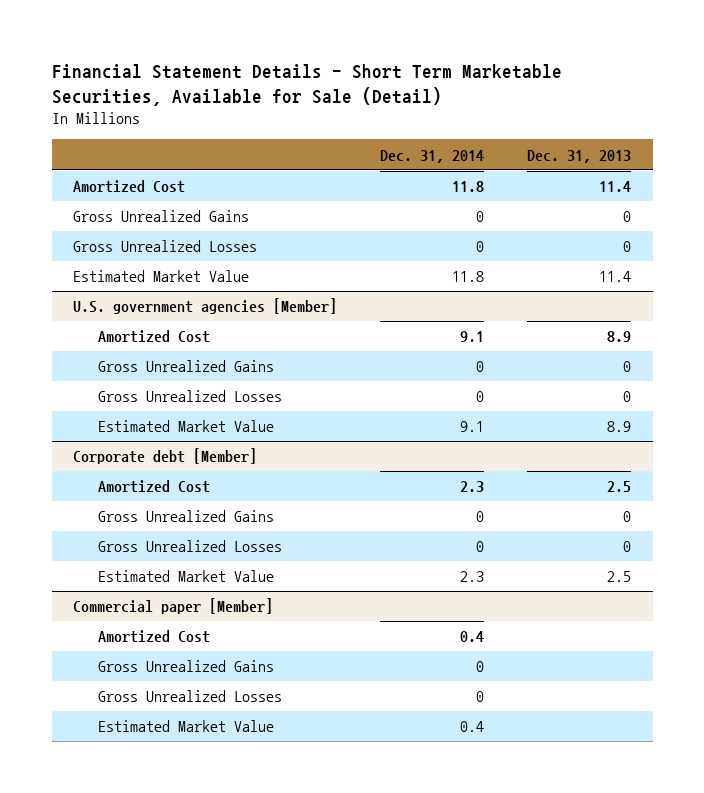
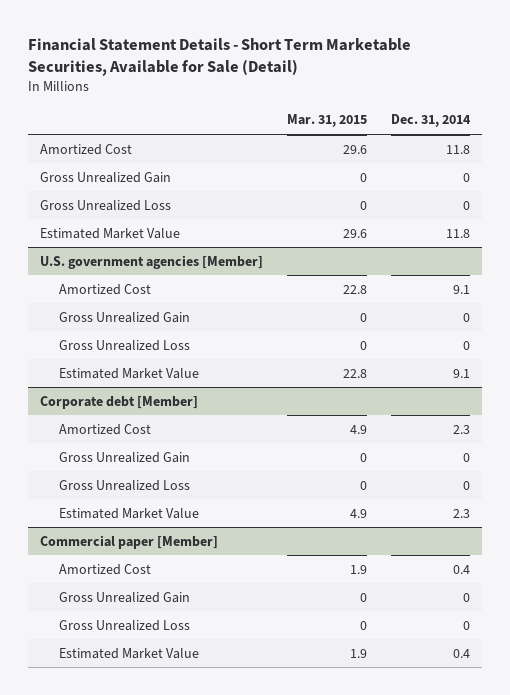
- | Dec. 31, 2014 | Dec. 31, 2013
+ | Mar. 31, 2015 | Dec. 31, 2014
- Gross Unrealized Gains | 0 | 0
- Gross Unrealized Losses | 0 | 0
+ Gross Unrealized Gain | 0 | 0
+ Gross Unrealized Loss | 0 | 0
@ U.S. government agencies [Member]
- Gross Unrealized Gains | 0 | 0
- Gross Unrealized Losses | 0 | 0
+ Gross Unrealized Gain | 0 | 0
+ Gross Unrealized Loss | 0 | 0
@ Corporate debt [Member]
- Gross Unrealized Gains | 0 | 0
- Gross Unrealized Losses | 0 | 0
+ Gross Unrealized Gain | 0 | 0
+ Gross Unrealized Loss | 0 | 0
@ Commercial paper [Member]
- Gross Unrealized Gains | 0 |
- Gross Unrealized Losses | 0 |
+ Gross Unrealized Gain | 0 | 0
+ Gross Unrealized Loss | 0 | 0

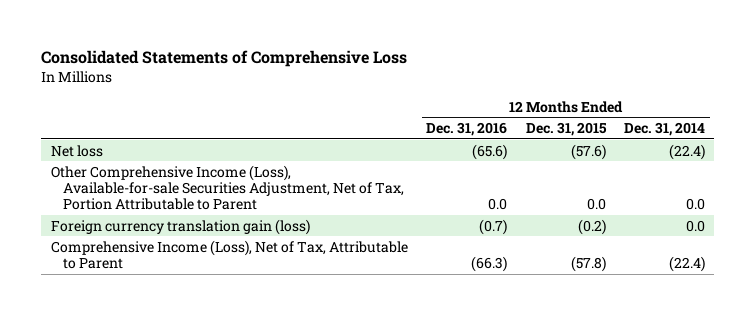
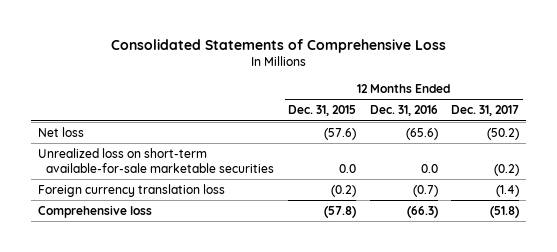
- | 12 Months Ended Dec. 31, 2016 | 12 Months Ended Dec. 31, 2015 | 12 Months Ended Dec. 31, 2014
+ | 12 Months Ended Dec. 31, 2015 | 12 Months Ended Dec. 31, 2016 | 12 Months Ended Dec. 31, 2017
- Other Comprehensive Income (Loss), Available-for-sale Securities Adjustment, Net of Tax, Portion Attributable to Parent | 0.0 | 0.0 | 0.0
- Foreign currency translation gain (loss) | (0.7) | (0.2) | 0.0
- Comprehensive Income (Loss), Net of Tax, Attributable to Parent | (66.3) | (57.8) | (22.4)
+ Unrealized loss on short-term available-for-sale marketable securities | 0.0 | 0.0 | (0.2)
+ Foreign currency translation loss | (0.2) | (0.7) | (1.4)
+ Comprehensive loss | (57.8) | (66.3) | (51.8)

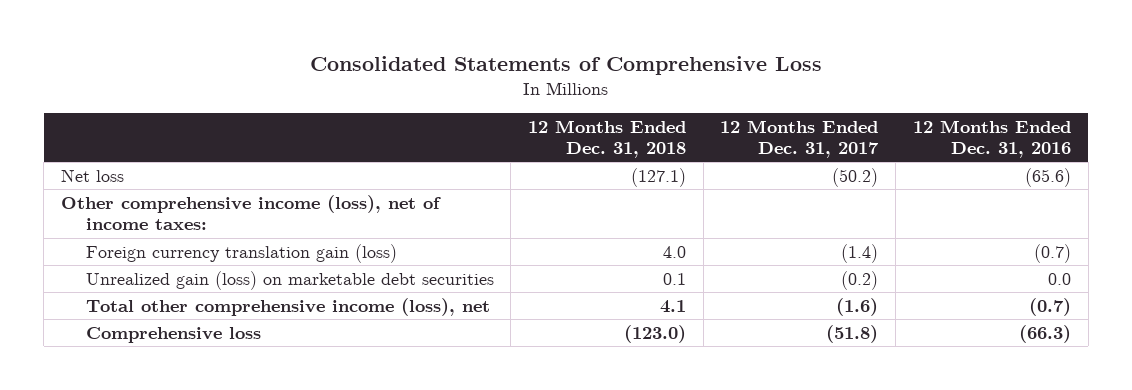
- | 12 Months Ended Dec. 31, 2015 | 12 Months Ended Dec. 31, 2016 | 12 Months Ended Dec. 31, 2017
+ | 12 Months Ended Dec. 31, 2018 | 12 Months Ended Dec. 31, 2017 | 12 Months Ended Dec. 31, 2016
- Unrealized loss on short-term available-for-sale marketable securities | 0.0 | 0.0 | (0.2)
- Foreign currency translation loss | (0.2) | (0.7) | (1.4)
+ Other comprehensive income (loss), net of income taxes:
+ Foreign currency translation gain (loss) | 4.0 | (1.4) | (0.7)
+ Unrealized gain (loss) on marketable debt securities | 0.1 | (0.2) | 0.0
+ Total other comprehensive income (loss), net | 4.1 | (1.6) | (0.7)

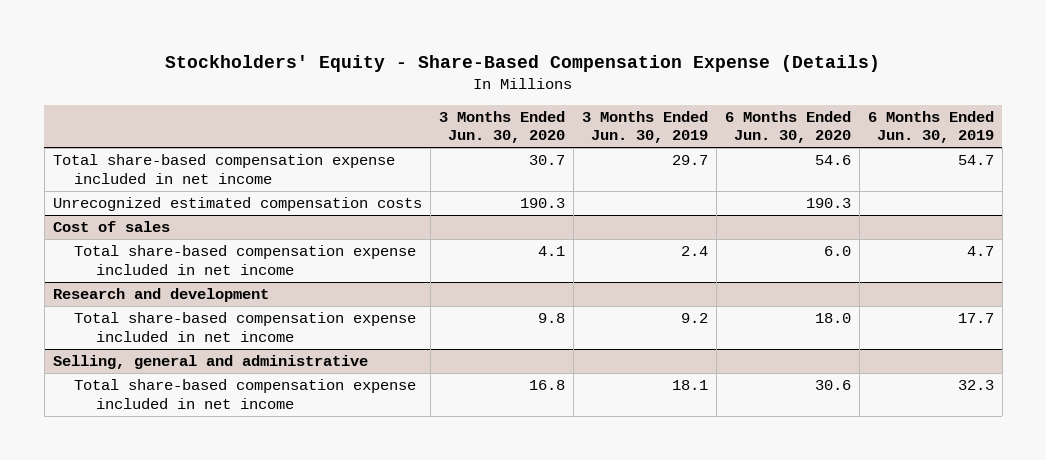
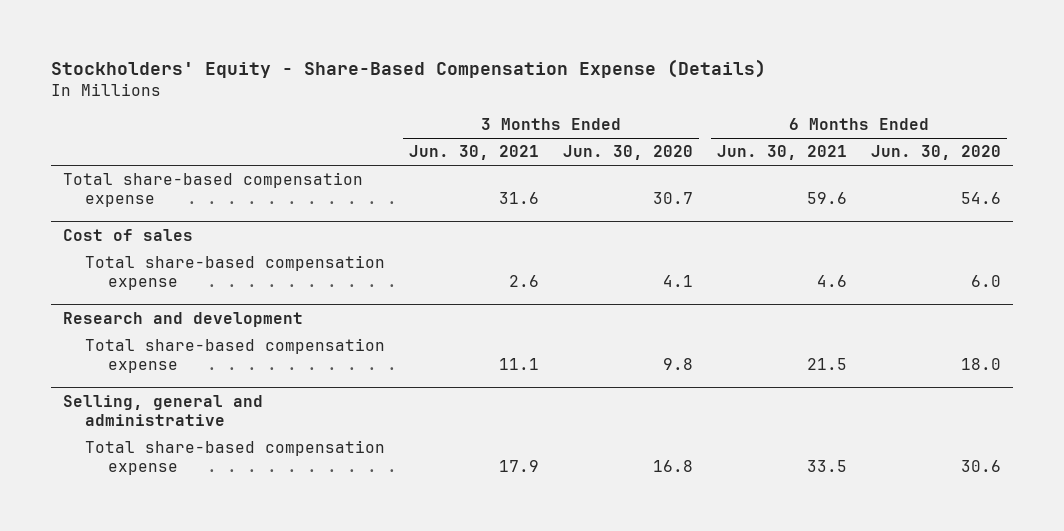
- | 3 Months Ended Jun. 30, 2020 | 3 Months Ended Jun. 30, 2019 | 6 Months Ended Jun. 30, 2020 | 6 Months Ended Jun. 30, 2019
+ | 3 Months Ended Jun. 30, 2021 | 3 Months Ended Jun. 30, 2020 | 6 Months Ended Jun. 30, 2021 | 6 Months Ended Jun. 30, 2020
- Total share-based compensation expense included in net income | 30.7 | 29.7 | 54.6 | 54.7
- Unrecognized estimated compensation costs | 190.3 | | 190.3 |
+ Total share-based compensation expense | 31.6 | 30.7 | 59.6 | 54.6
@ Cost of sales
- Total share-based compensation expense included in net income | 4.1 | 2.4 | 6.0 | 4.7
+ Total share-based compensation expense | 2.6 | 4.1 | 4.6 | 6.0
@ Research and development
- Total share-based compensation expense included in net income | 9.8 | 9.2 | 18.0 | 17.7
+ Total share-based compensation expense | 11.1 | 9.8 | 21.5 | 18.0
@ Selling, general and administrative
- Total share-based compensation expense included in net income | 16.8 | 18.1 | 30.6 | 32.3
+ Total share-based compensation expense | 17.9 | 16.8 | 33.5 | 30.6

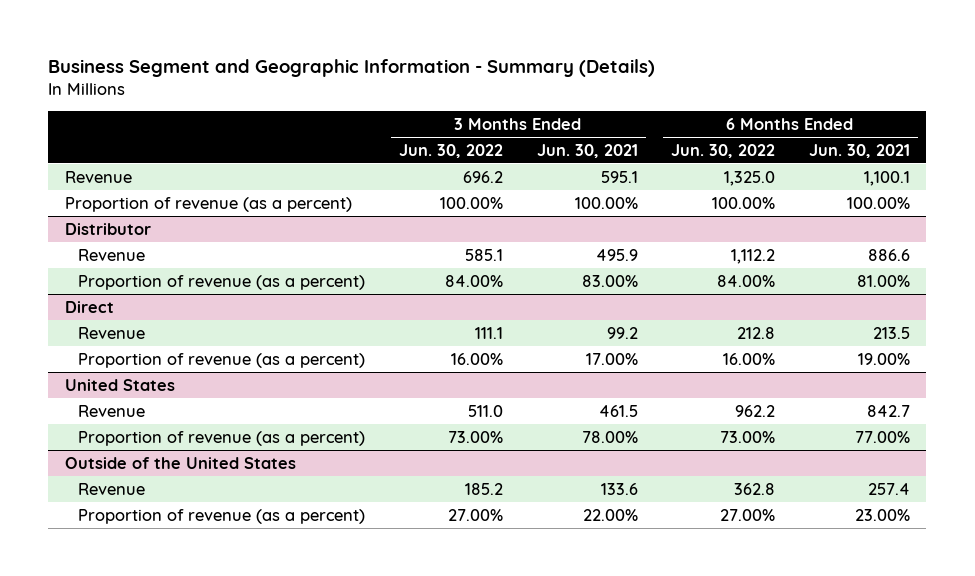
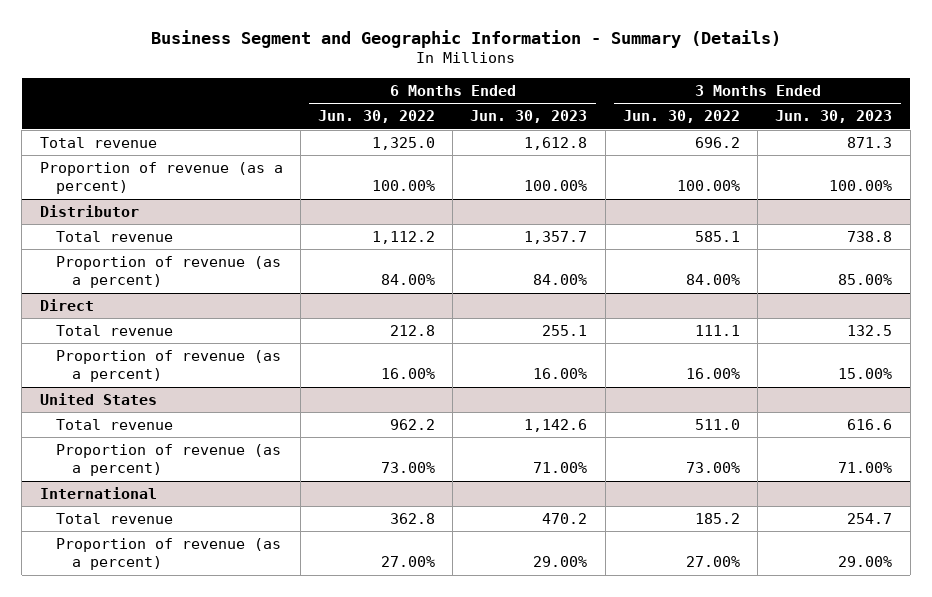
- | 3 Months Ended Jun. 30, 2022 | 3 Months Ended Jun. 30, 2021 | 6 Months Ended Jun. 30, 2022 | 6 Months Ended Jun. 30, 2021
+ | 6 Months Ended Jun. 30, 2022 | 6 Months Ended Jun. 30, 2023 | 3 Months Ended Jun. 30, 2022 | 3 Months Ended Jun. 30, 2023
- Revenue | 696.2 | 595.1 | 1,325.0 | 1,100.1
+ Total revenue | 1,325.0 | 1,612.8 | 696.2 | 871.3
@ Distributor
- Revenue | 585.1 | 495.9 | 1,112.2 | 886.6
+ Total revenue | 1,112.2 | 1,357.7 | 585.1 | 738.8
@ Direct
- Revenue | 111.1 | 99.2 | 212.8 | 213.5
+ Total revenue | 212.8 | 255.1 | 111.1 | 132.5
@ United States
- Revenue | 511.0 | 461.5 | 962.2 | 842.7
+ Total revenue | 962.2 | 1,142.6 | 511.0 | 616.6
- Outside of the United States
- Revenue | 185.2 | 133.6 | 362.8 | 257.4
+ International
+ Total revenue | 362.8 | 470.2 | 185.2 | 254.7

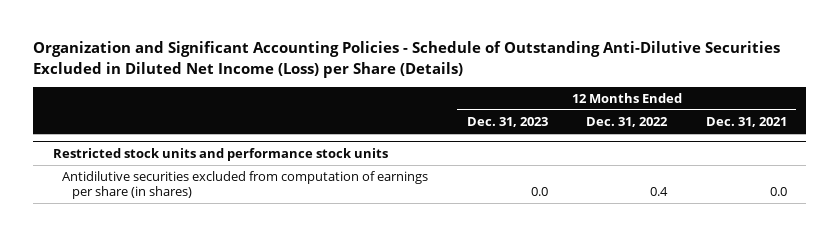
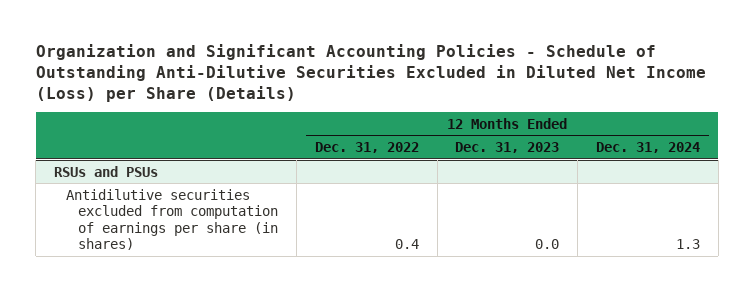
- | 12 Months Ended Dec. 31, 2023 | 12 Months Ended Dec. 31, 2022 | 12 Months Ended Dec. 31, 2021
+ | 12 Months Ended Dec. 31, 2022 | 12 Months Ended Dec. 31, 2023 | 12 Months Ended Dec. 31, 2024
- Restricted stock units and performance stock units
+ RSUs and PSUs

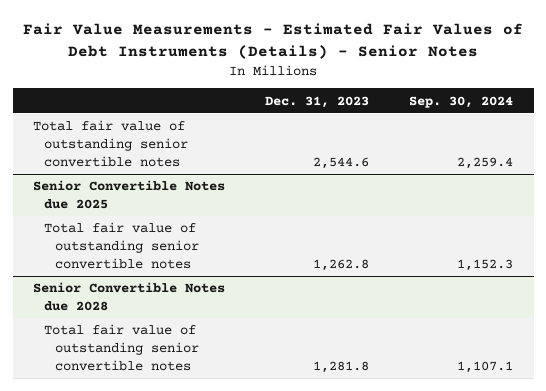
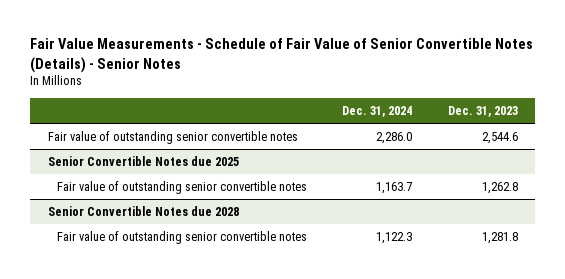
- Fair Value Measurements - Estimated Fair Values of Debt Instruments (Details) - Senior Notes
+ Fair Value Measurements - Schedule of Fair Value of Senior Convertible Notes (Details) - Senior Notes
- | Dec. 31, 2023 | Sep. 30, 2024
+ | Dec. 31, 2024 | Dec. 31, 2023
- Total fair value of outstanding senior convertible notes | 2,544.6 | 2,259.4
+ Fair value of outstanding senior convertible notes | 2,286.0 | 2,544.6
@ Senior Convertible Notes due 2025
- Total fair value of outstanding senior convertible notes | 1,262.8 | 1,152.3
+ Fair value of outstanding senior convertible notes | 1,163.7 | 1,262.8
@ Senior Convertible Notes due 2028
- Total fair value of outstanding senior convertible notes | 1,281.8 | 1,107.1
+ Fair value of outstanding senior convertible notes | 1,122.3 | 1,281.8

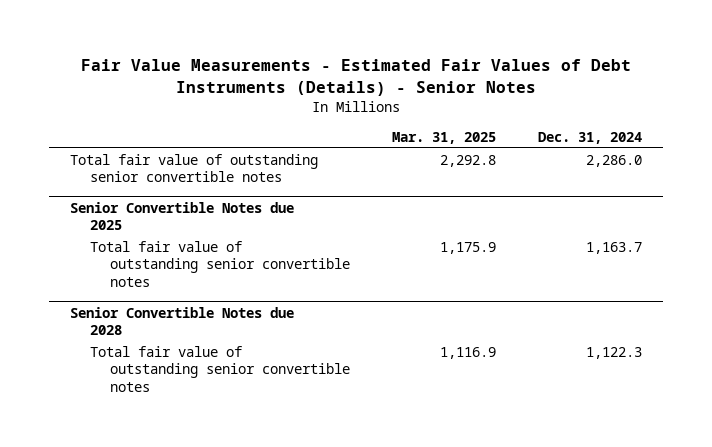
- Fair Value Measurements - Schedule of Fair Value of Senior Convertible Notes (Details) - Senior Notes
+ Fair Value Measurements - Estimated Fair Values of Debt Instruments (Details) - Senior Notes
- | Dec. 31, 2024 | Dec. 31, 2023
+ | Mar. 31, 2025 | Dec. 31, 2024
- Fair value of outstanding senior convertible notes | 2,286.0 | 2,544.6
+ Total fair value of outstanding senior convertible notes | 2,292.8 | 2,286.0
@ Senior Convertible Notes due 2025
- Fair value of outstanding senior convertible notes | 1,163.7 | 1,262.8
+ Total fair value of outstanding senior convertible notes | 1,175.9 | 1,163.7
@ Senior Convertible Notes due 2028
- Fair value of outstanding senior convertible notes | 1,122.3 | 1,281.8
+ Total fair value of outstanding senior convertible notes | 1,116.9 | 1,122.3

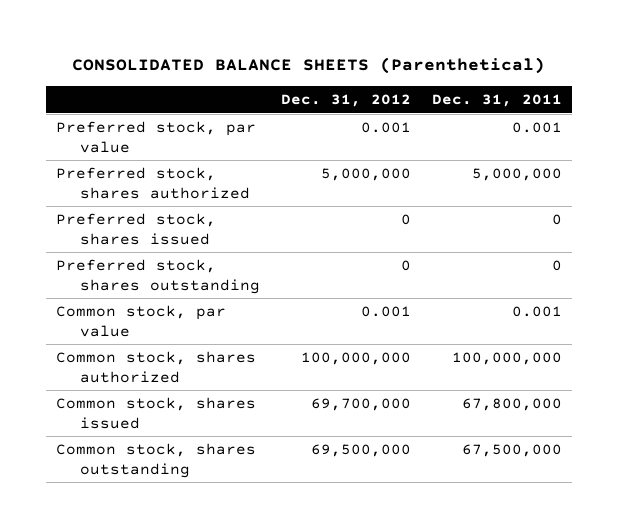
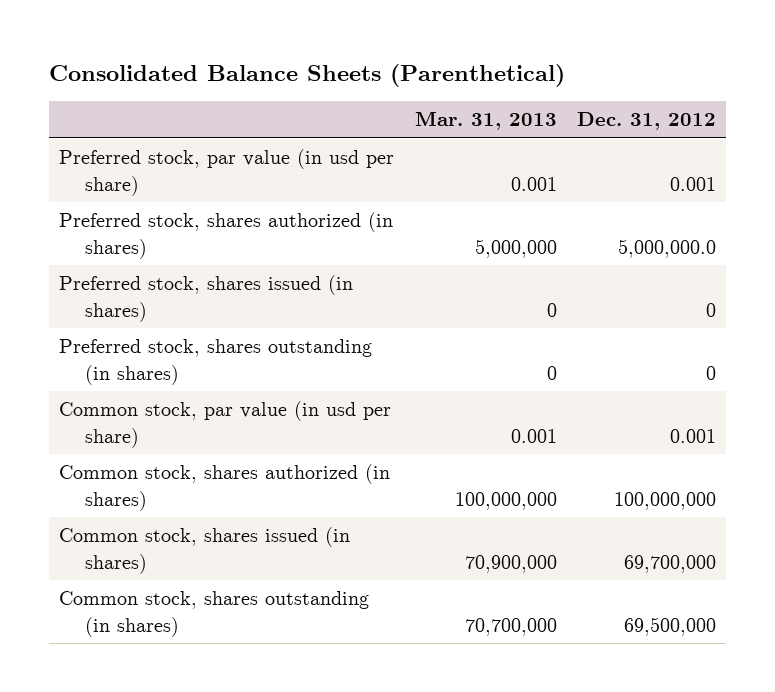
- CONSOLIDATED BALANCE SHEETS (Parenthetical)
+ Consolidated Balance Sheets (Parenthetical)
- | Dec. 31, 2012 | Dec. 31, 2011
+ | Mar. 31, 2013 | Dec. 31, 2012
- Preferred stock, par value | 0.001 | 0.001
- Preferred stock, shares authorized | 5,000,000 | 5,000,000
- Preferred stock, shares issued | 0 | 0
- Preferred stock, shares outstanding | 0 | 0
- Common stock, par value | 0.001 | 0.001
- Common stock, shares authorized | 100,000,000 | 100,000,000
- Common stock, shares issued | 69,700,000 | 67,800,000
- Common stock, shares outstanding | 69,500,000 | 67,500,000
+ Preferred stock, par value (in usd per share) | 0.001 | 0.001
+ Preferred stock, shares authorized (in shares) | 5,000,000 | 5,000,000.0
+ Preferred stock, shares issued (in shares) | 0 | 0
+ Preferred stock, shares outstanding (in shares) | 0 | 0
+ Common stock, par value (in usd per share) | 0.001 | 0.001
+ Common stock, shares authorized (in shares) | 100,000,000 | 100,000,000
+ Common stock, shares issued (in shares) | 70,900,000 | 69,700,000
+ Common stock, shares outstanding (in shares) | 70,700,000 | 69,500,000

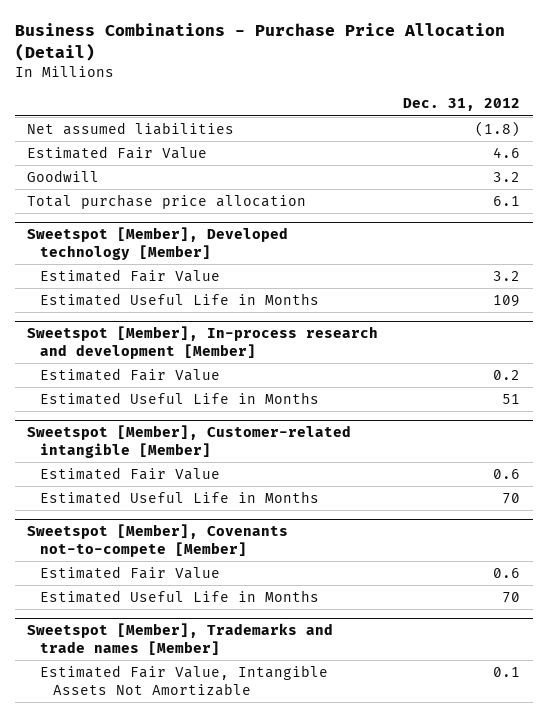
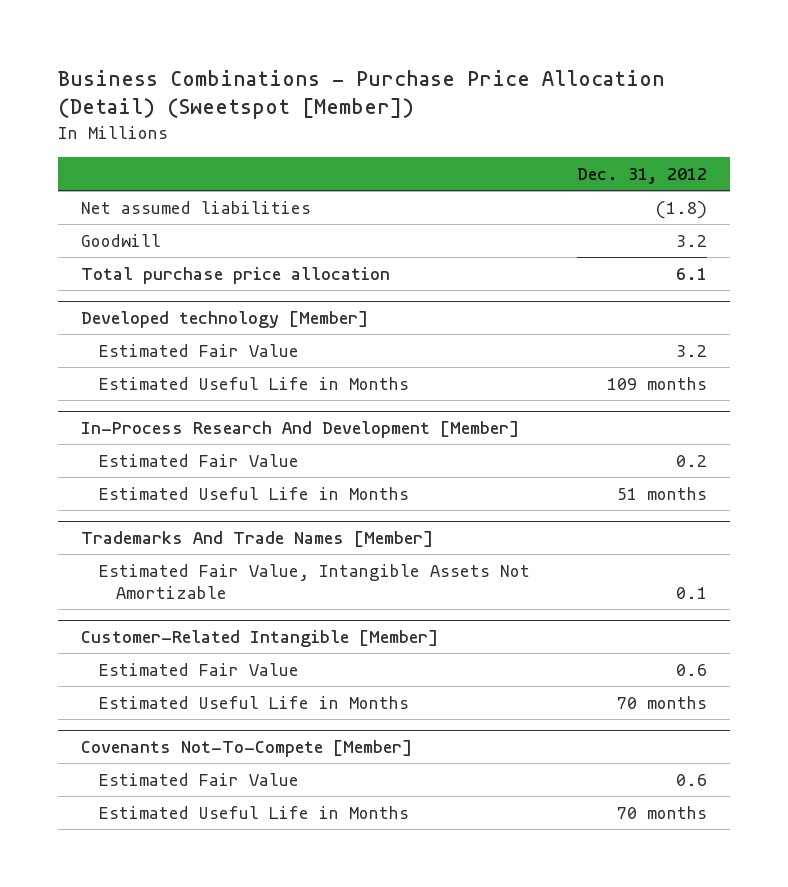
- Business Combinations - Purchase Price Allocation (Detail)
+ Business Combinations - Purchase Price Allocation (Detail) (Sweetspot [Member])
- Estimated Fair Value | 4.6
- Sweetspot [Member], Developed technology [Member]
+ Developed technology [Member]
- Estimated Useful Life in Months | 109
- Sweetspot [Member], In-process research and development [Member]
+ Estimated Useful Life in Months | 109 months
+ In-Process Research And Development [Member]
- Estimated Useful Life in Months | 51
- Sweetspot [Member], Customer-related intangible [Member]
+ Estimated Useful Life in Months | 51 months
+ Trademarks And Trade Names [Member]
+ Estimated Fair Value, Intangible Assets Not Amortizable | 0.1
+ Customer-Related Intangible [Member]
- Estimated Useful Life in Months | 70
- Sweetspot [Member], Covenants not-to-compete [Member]
+ Estimated Useful Life in Months | 70 months
+ Covenants Not-To-Compete [Member]
- Estimated Useful Life in Months | 70
- Sweetspot [Member], Trademarks and trade names [Member]
- Estimated Fair Value, Intangible Assets Not Amortizable | 0.1
+ Estimated Useful Life in Months | 70 months

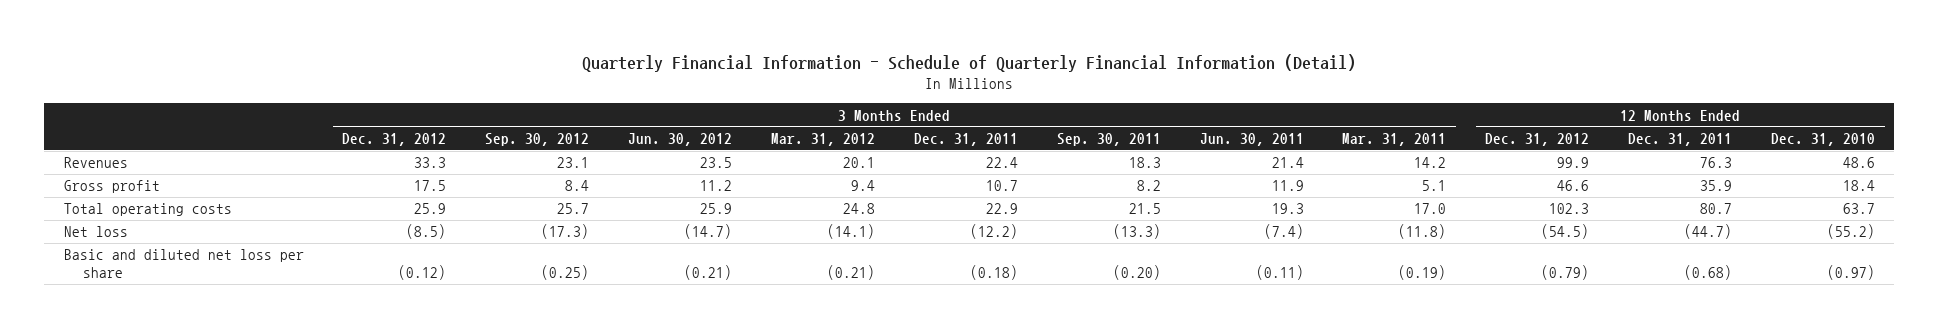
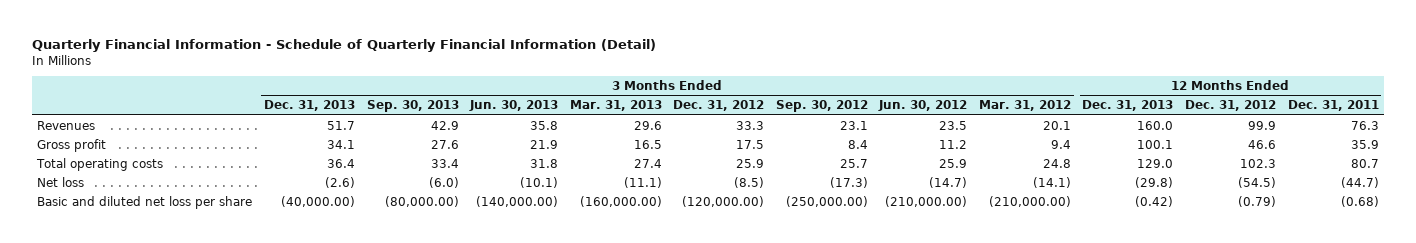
- | 3 Months Ended Dec. 31, 2012 | 3 Months Ended Sep. 30, 2012 | 3 Months Ended Jun. 30, 2012 | 3 Months Ended Mar. 31, 2012 | 3 Months Ended Dec. 31, 2011 | 3 Months Ended Sep. 30, 2011 | 3 Months Ended Jun. 30, 2011 | 3 Months Ended Mar. 31, 2011 | 12 Months Ended Dec. 31, 2012 | 12 Months Ended Dec. 31, 2011 | 12 Months Ended Dec. 31, 2010
+ | 3 Months Ended Dec. 31, 2013 | 3 Months Ended Sep. 30, 2013 | 3 Months Ended Jun. 30, 2013 | 3 Months Ended Mar. 31, 2013 | 3 Months Ended Dec. 31, 2012 | 3 Months Ended Sep. 30, 2012 | 3 Months Ended Jun. 30, 2012 | 3 Months Ended Mar. 31, 2012 | 12 Months Ended Dec. 31, 2013 | 12 Months Ended Dec. 31, 2012 | 12 Months Ended Dec. 31, 2011
- Basic and diluted net loss per share | (0.12) | (0.25) | (0.21) | (0.21) | (0.18) | (0.20) | (0.11) | (0.19) | (0.79) | (0.68) | (0.97)
+ Basic and diluted net loss per share | (40,000.00) | (80,000.00) | (140,000.00) | (160,000.00) | (120,000.00) | (250,000.00) | (210,000.00) | (210,000.00) | (0.42) | (0.79) | (0.68)

